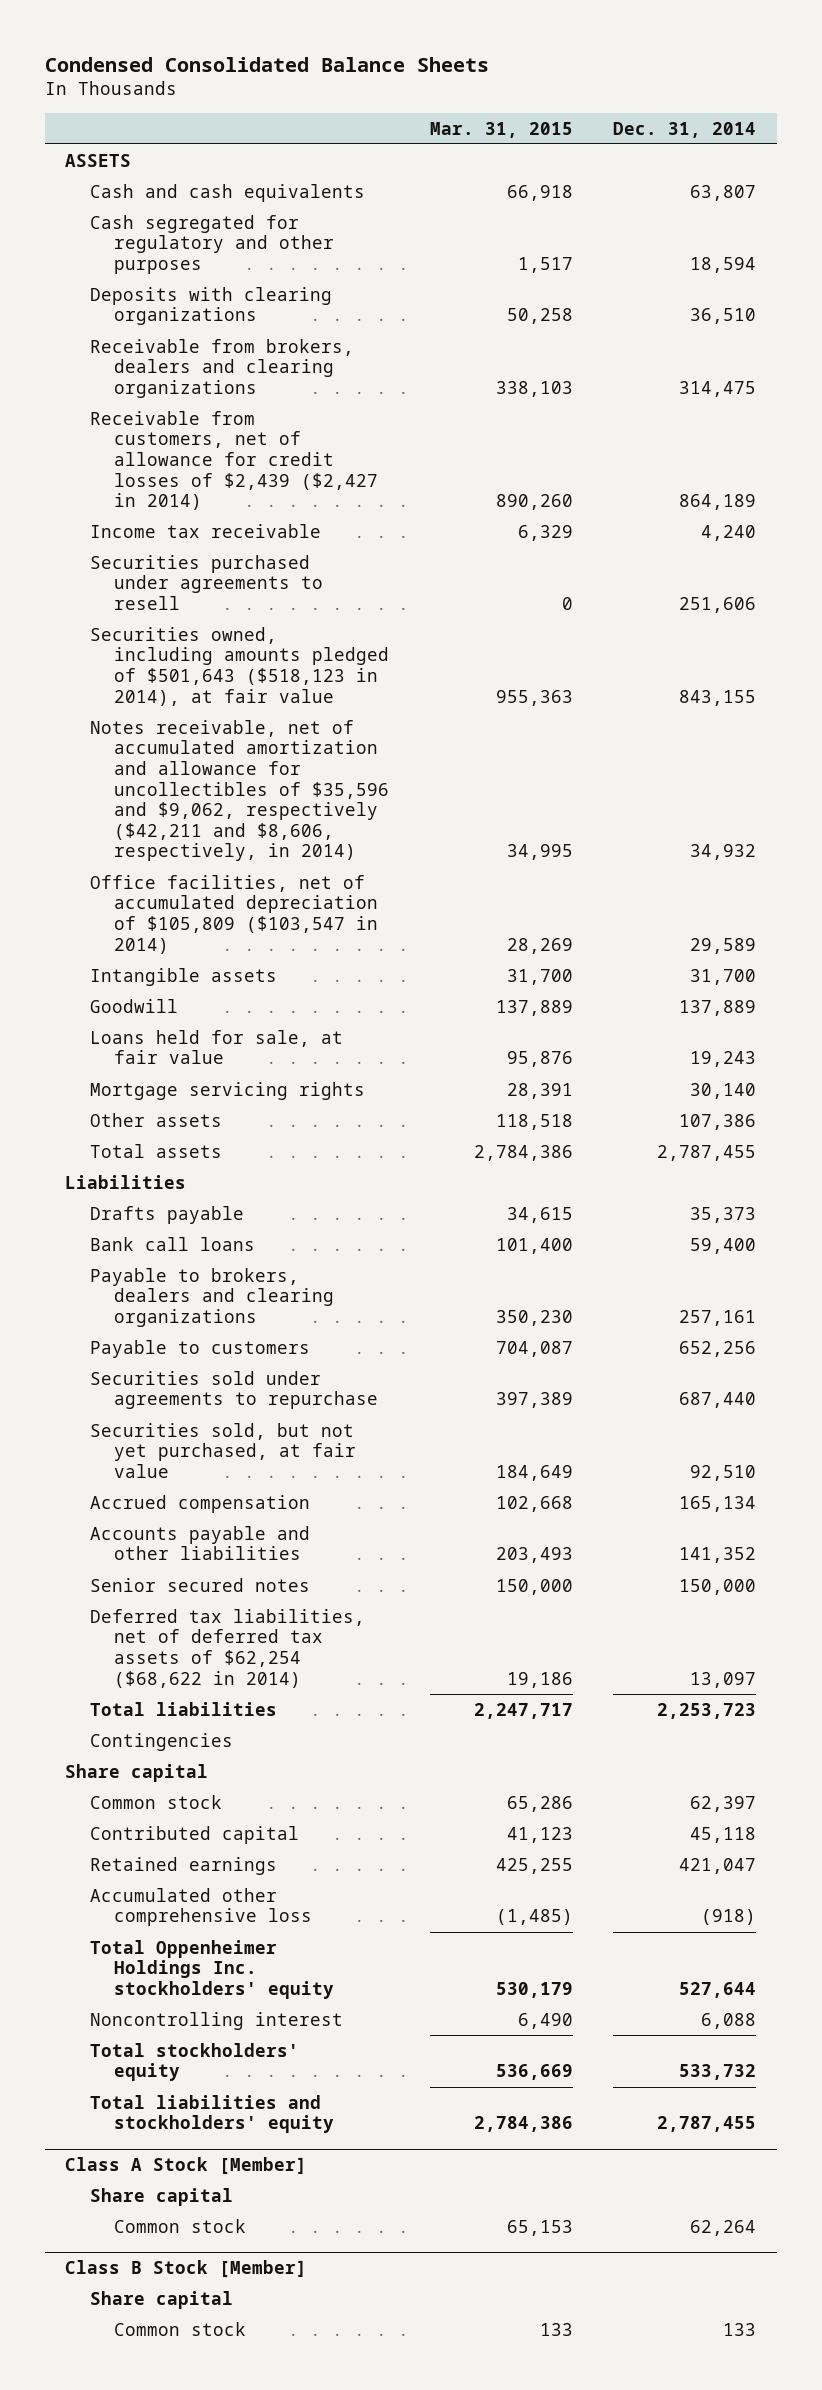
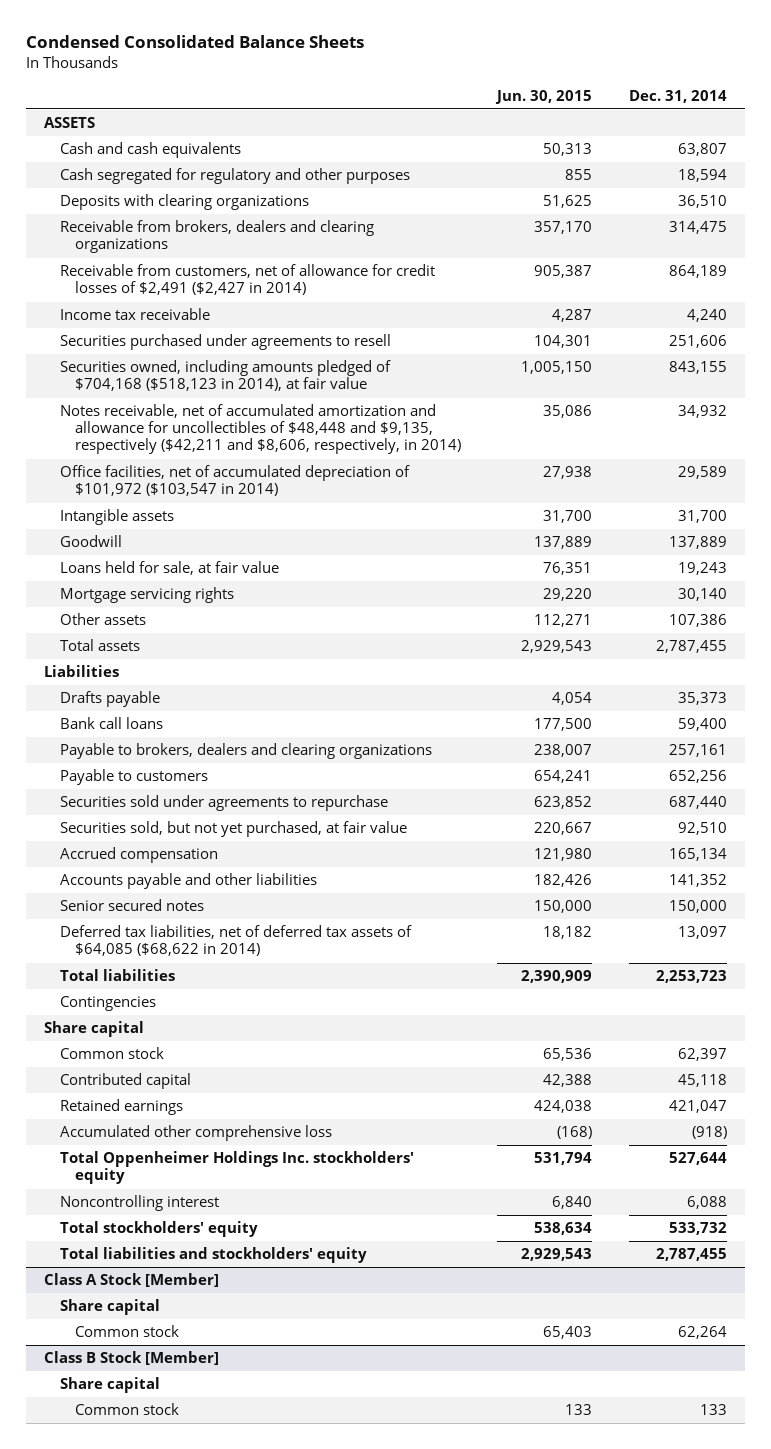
- | Mar. 31, 2015 | Dec. 31, 2014
+ | Jun. 30, 2015 | Dec. 31, 2014
- Receivable from customers, net of allowance for credit losses of $2,439 ($2,427 in 2014) | 890,260 | 864,189
+ Receivable from customers, net of allowance for credit losses of $2,491 ($2,427 in 2014) | 905,387 | 864,189
- Securities owned, including amounts pledged of $501,643 ($518,123 in 2014), at fair value | 955,363 | 843,155
- Notes receivable, net of accumulated amortization and allowance for uncollectibles of $35,596 and $9,062, respectively ($42,211 and $8,606, respectively, in 2014) | 34,995 | 34,932
- Office facilities, net of accumulated depreciation of $105,809 ($103,547 in 2014) | 28,269 | 29,589
+ Securities owned, including amounts pledged of $704,168 ($518,123 in 2014), at fair value | 1,005,150 | 843,155
+ Notes receivable, net of accumulated amortization and allowance for uncollectibles of $48,448 and $9,135, respectively ($42,211 and $8,606, respectively, in 2014) | 35,086 | 34,932
+ Office facilities, net of accumulated depreciation of $101,972 ($103,547 in 2014) | 27,938 | 29,589
- Deferred tax liabilities, net of deferred tax assets of $62,254 ($68,622 in 2014) | 19,186 | 13,097
+ Deferred tax liabilities, net of deferred tax assets of $64,085 ($68,622 in 2014) | 18,182 | 13,097

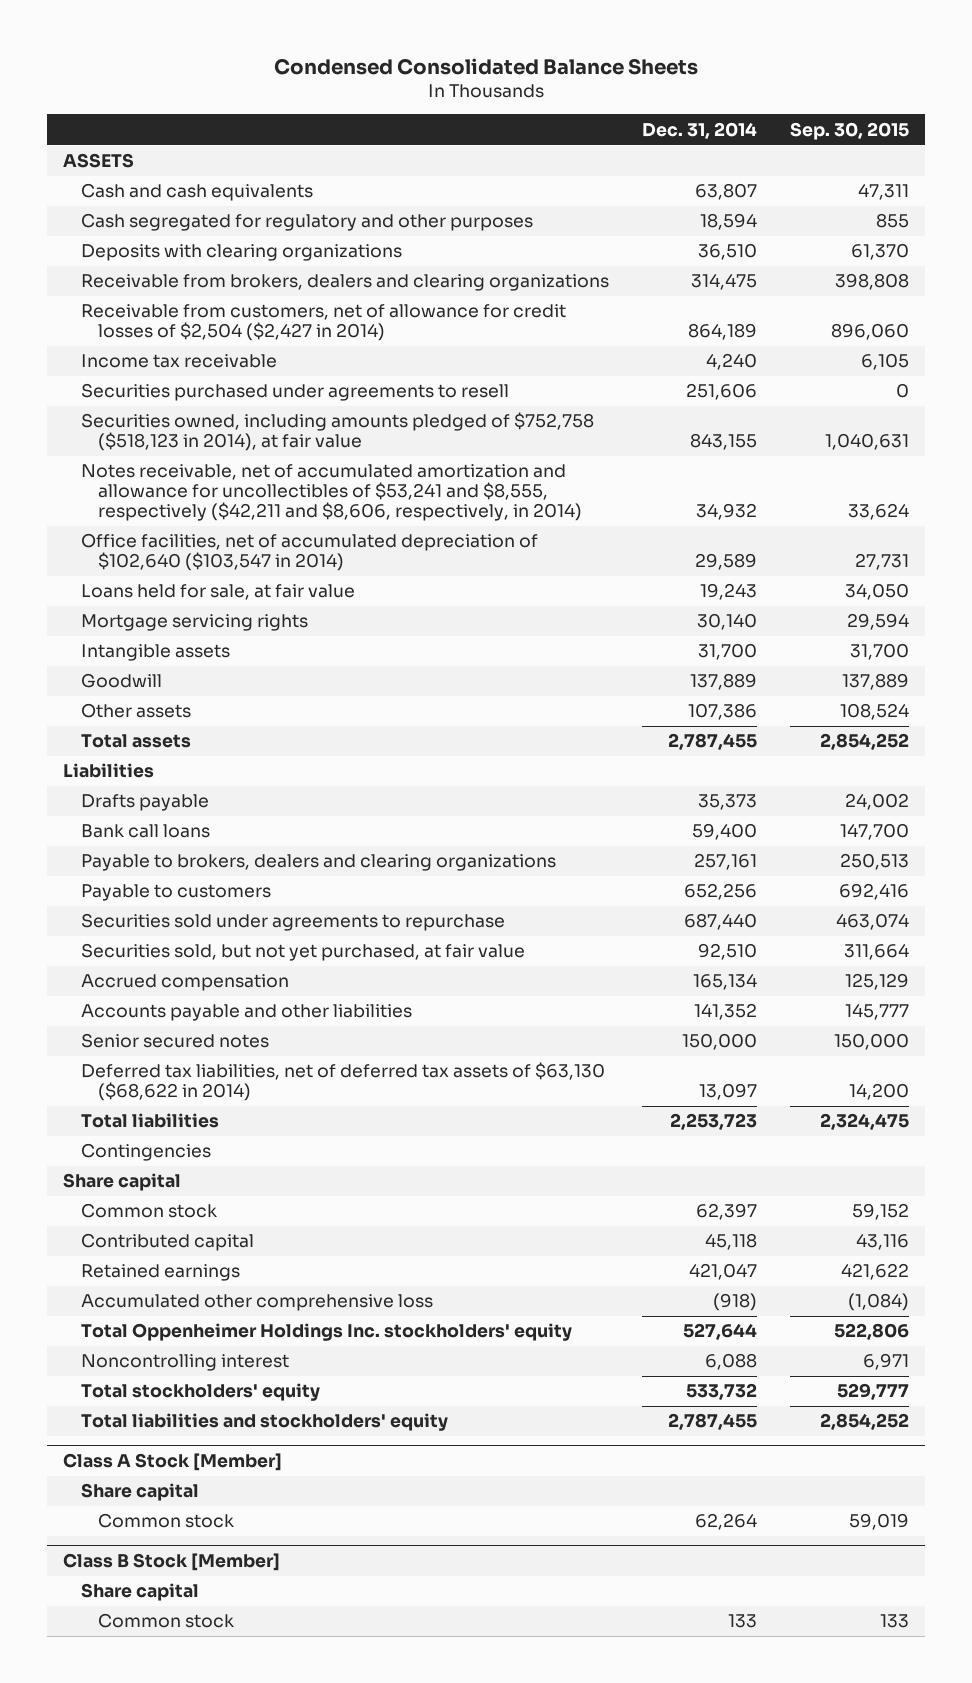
- | Jun. 30, 2015 | Dec. 31, 2014
+ | Dec. 31, 2014 | Sep. 30, 2015
- Receivable from customers, net of allowance for credit losses of $2,491 ($2,427 in 2014) | 905,387 | 864,189
+ Receivable from customers, net of allowance for credit losses of $2,504 ($2,427 in 2014) | 864,189 | 896,060
- Securities owned, including amounts pledged of $704,168 ($518,123 in 2014), at fair value | 1,005,150 | 843,155
- Notes receivable, net of accumulated amortization and allowance for uncollectibles of $48,448 and $9,135, respectively ($42,211 and $8,606, respectively, in 2014) | 35,086 | 34,932
- Office facilities, net of accumulated depreciation of $101,972 ($103,547 in 2014) | 27,938 | 29,589
+ Securities owned, including amounts pledged of $752,758 ($518,123 in 2014), at fair value | 843,155 | 1,040,631
+ Notes receivable, net of accumulated amortization and allowance for uncollectibles of $53,241 and $8,555, respectively ($42,211 and $8,606, respectively, in 2014) | 34,932 | 33,624
+ Office facilities, net of accumulated depreciation of $102,640 ($103,547 in 2014) | 29,589 | 27,731
moved down: Intangible assets | 31,700 | 31,700
moved down: Goodwill | 137,889 | 137,889
- Deferred tax liabilities, net of deferred tax assets of $64,085 ($68,622 in 2014) | 18,182 | 13,097
+ Deferred tax liabilities, net of deferred tax assets of $63,130 ($68,622 in 2014) | 13,097 | 14,200

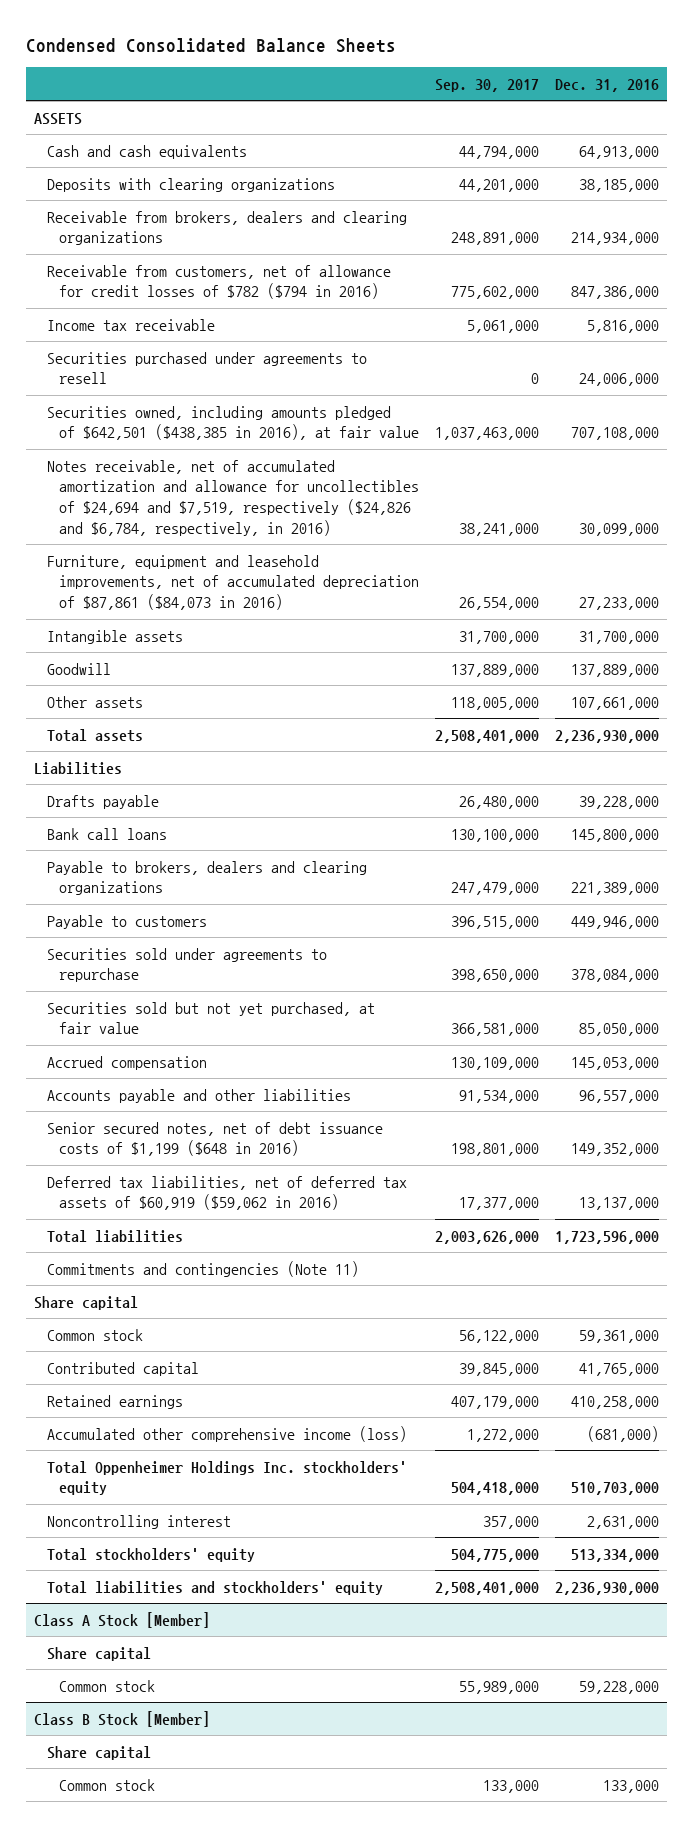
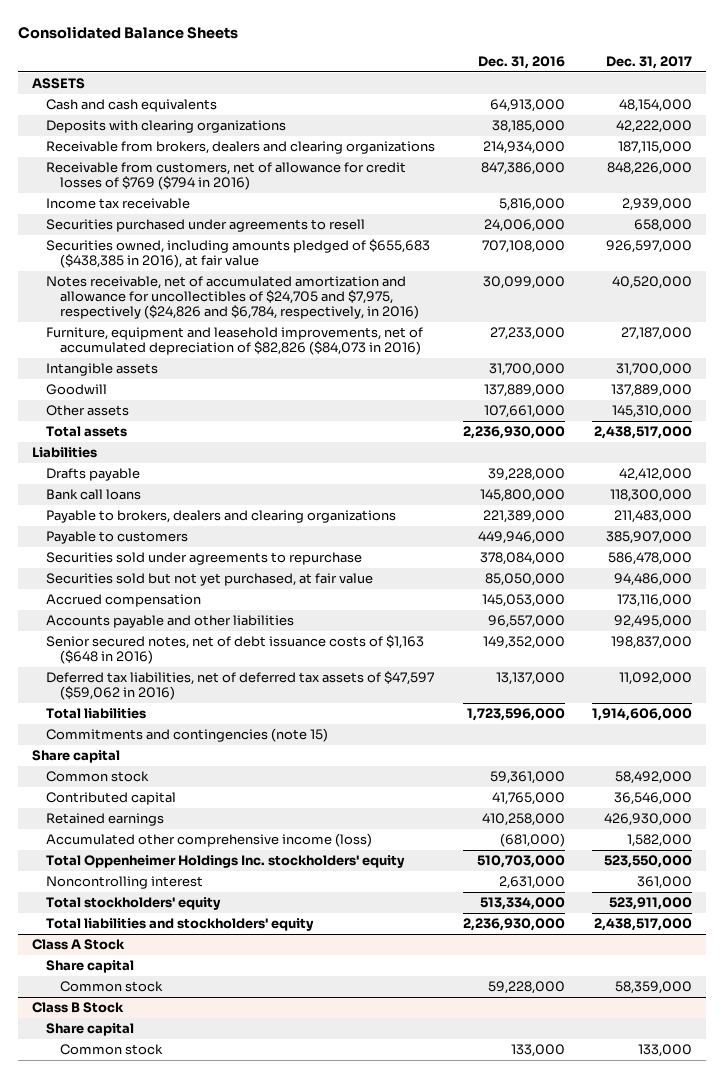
- Condensed Consolidated Balance Sheets
+ Consolidated Balance Sheets
- | Sep. 30, 2017 | Dec. 31, 2016
+ | Dec. 31, 2016 | Dec. 31, 2017
- Receivable from customers, net of allowance for credit losses of $782 ($794 in 2016) | 775,602,000 | 847,386,000
+ Receivable from customers, net of allowance for credit losses of $769 ($794 in 2016) | 847,386,000 | 848,226,000
- Securities owned, including amounts pledged of $642,501 ($438,385 in 2016), at fair value | 1,037,463,000 | 707,108,000
- Notes receivable, net of accumulated amortization and allowance for uncollectibles of $24,694 and $7,519, respectively ($24,826 and $6,784, respectively, in 2016) | 38,241,000 | 30,099,000
- Furniture, equipment and leasehold improvements, net of accumulated depreciation of $87,861 ($84,073 in 2016) | 26,554,000 | 27,233,000
+ Securities owned, including amounts pledged of $655,683 ($438,385 in 2016), at fair value | 707,108,000 | 926,597,000
+ Notes receivable, net of accumulated amortization and allowance for uncollectibles of $24,705 and $7,975, respectively ($24,826 and $6,784, respectively, in 2016) | 30,099,000 | 40,520,000
+ Furniture, equipment and leasehold improvements, net of accumulated depreciation of $82,826 ($84,073 in 2016) | 27,233,000 | 27,187,000
- Senior secured notes, net of debt issuance costs of $1,199 ($648 in 2016) | 198,801,000 | 149,352,000
- Deferred tax liabilities, net of deferred tax assets of $60,919 ($59,062 in 2016) | 17,377,000 | 13,137,000
+ Senior secured notes, net of debt issuance costs of $1,163 ($648 in 2016) | 149,352,000 | 198,837,000
+ Deferred tax liabilities, net of deferred tax assets of $47,597 ($59,062 in 2016) | 13,137,000 | 11,092,000
- Commitments and contingencies (Note 11)
+ Commitments and contingencies (note 15)
- Class A Stock [Member]
+ Class A Stock
- Class B Stock [Member]
+ Class B Stock

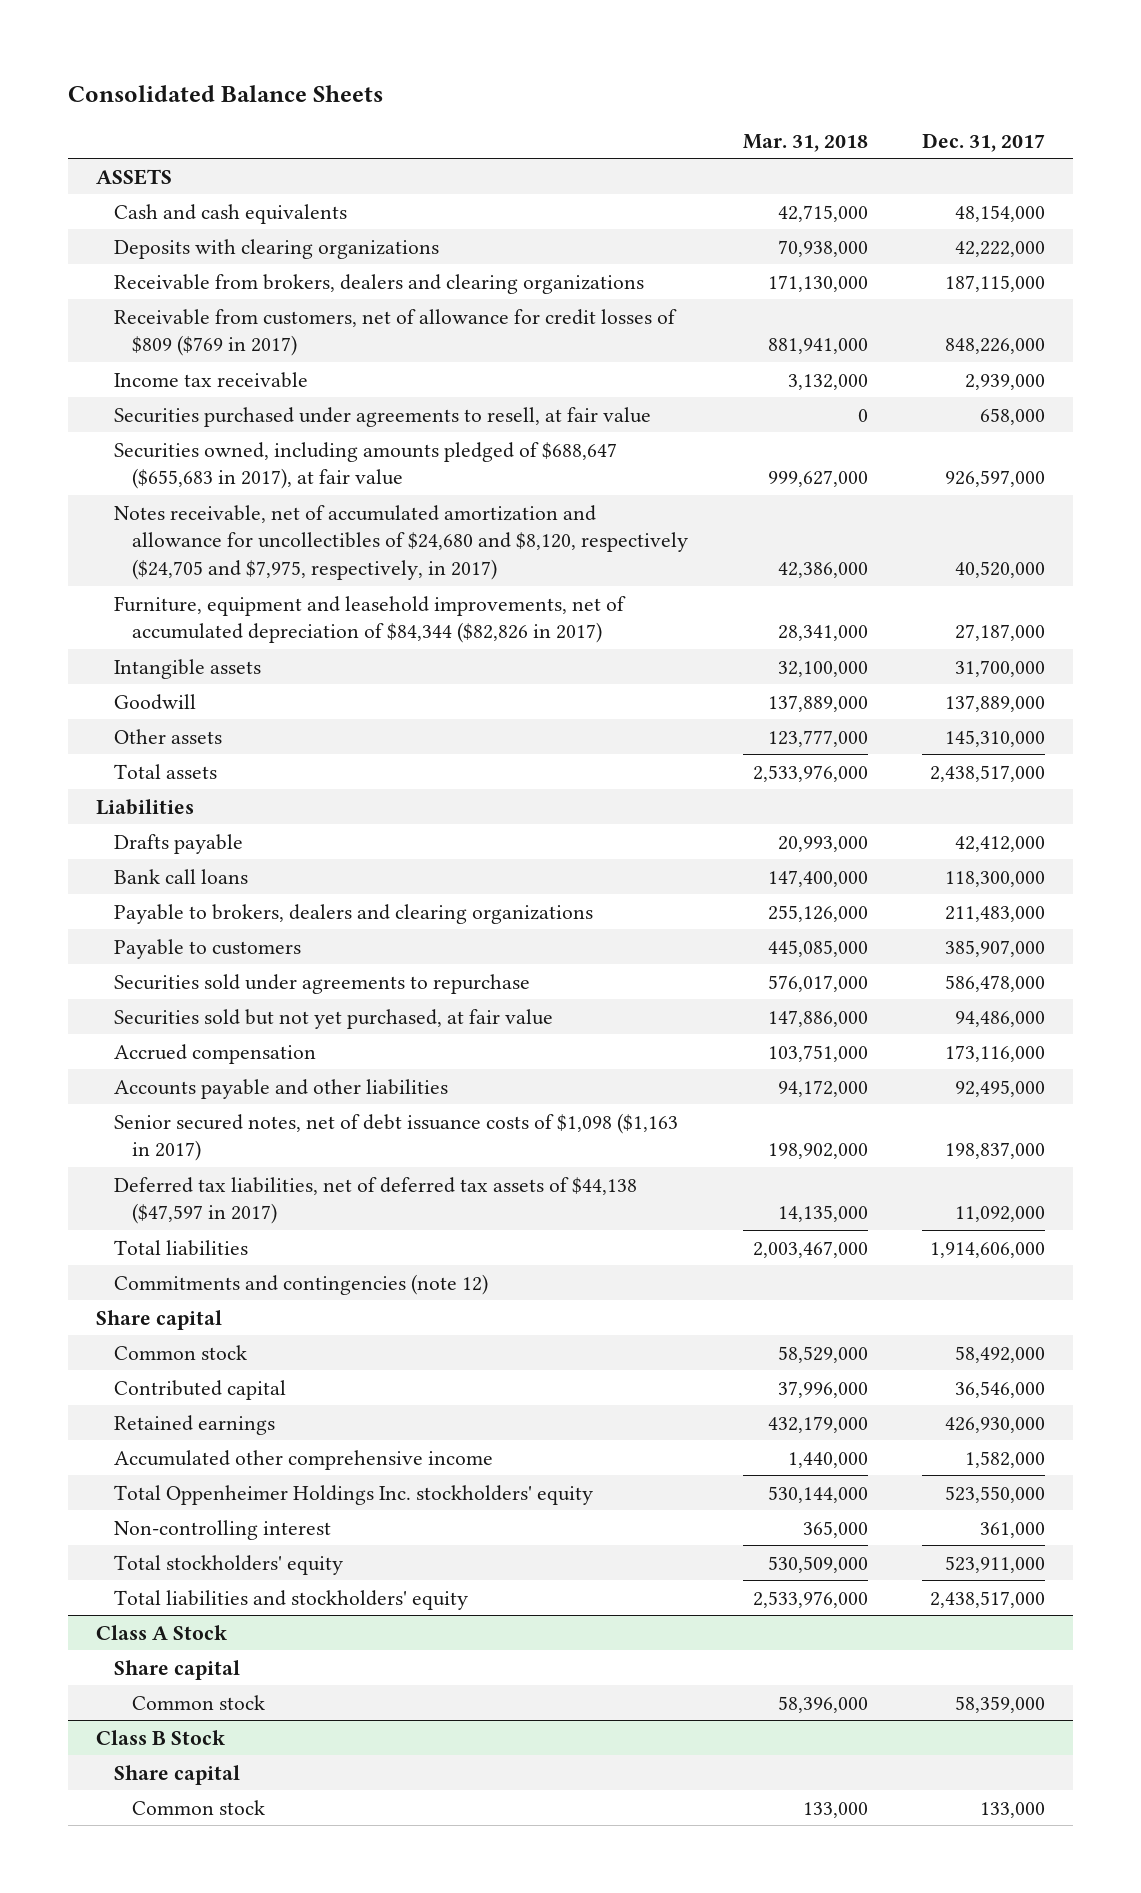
- | Dec. 31, 2016 | Dec. 31, 2017
+ | Mar. 31, 2018 | Dec. 31, 2017
- Receivable from customers, net of allowance for credit losses of $769 ($794 in 2016) | 847,386,000 | 848,226,000
+ Receivable from customers, net of allowance for credit losses of $809 ($769 in 2017) | 881,941,000 | 848,226,000
- Securities purchased under agreements to resell | 24,006,000 | 658,000
- Securities owned, including amounts pledged of $655,683 ($438,385 in 2016), at fair value | 707,108,000 | 926,597,000
- Notes receivable, net of accumulated amortization and allowance for uncollectibles of $24,705 and $7,975, respectively ($24,826 and $6,784, respectively, in 2016) | 30,099,000 | 40,520,000
- Furniture, equipment and leasehold improvements, net of accumulated depreciation of $82,826 ($84,073 in 2016) | 27,233,000 | 27,187,000
+ Securities purchased under agreements to resell, at fair value | 0 | 658,000
+ Securities owned, including amounts pledged of $688,647 ($655,683 in 2017), at fair value | 999,627,000 | 926,597,000
+ Notes receivable, net of accumulated amortization and allowance for uncollectibles of $24,680 and $8,120, respectively ($24,705 and $7,975, respectively, in 2017) | 42,386,000 | 40,520,000
+ Furniture, equipment and leasehold improvements, net of accumulated depreciation of $84,344 ($82,826 in 2017) | 28,341,000 | 27,187,000
- Senior secured notes, net of debt issuance costs of $1,163 ($648 in 2016) | 149,352,000 | 198,837,000
- Deferred tax liabilities, net of deferred tax assets of $47,597 ($59,062 in 2016) | 13,137,000 | 11,092,000
+ Senior secured notes, net of debt issuance costs of $1,098 ($1,163 in 2017) | 198,902,000 | 198,837,000
+ Deferred tax liabilities, net of deferred tax assets of $44,138 ($47,597 in 2017) | 14,135,000 | 11,092,000
- Commitments and contingencies (note 15)
+ Commitments and contingencies (note 12)
- Accumulated other comprehensive income (loss) | (681,000) | 1,582,000
+ Accumulated other comprehensive income | 1,440,000 | 1,582,000
- Noncontrolling interest | 2,631,000 | 361,000
+ Non-controlling interest | 365,000 | 361,000

